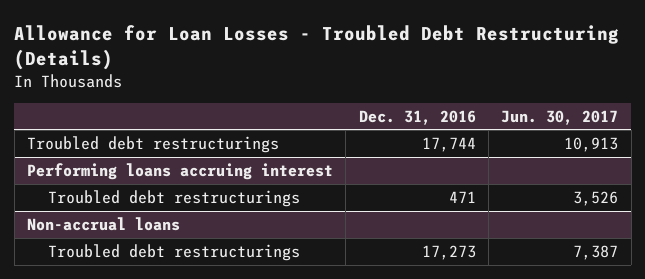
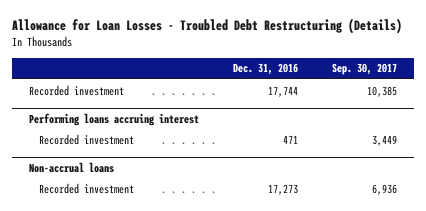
- | Dec. 31, 2016 | Jun. 30, 2017
+ | Dec. 31, 2016 | Sep. 30, 2017
- Troubled debt restructurings | 17,744 | 10,913
+ Recorded investment | 17,744 | 10,385
@ Performing loans accruing interest
- Troubled debt restructurings | 471 | 3,526
+ Recorded investment | 471 | 3,449
@ Non-accrual loans
- Troubled debt restructurings | 17,273 | 7,387
+ Recorded investment | 17,273 | 6,936

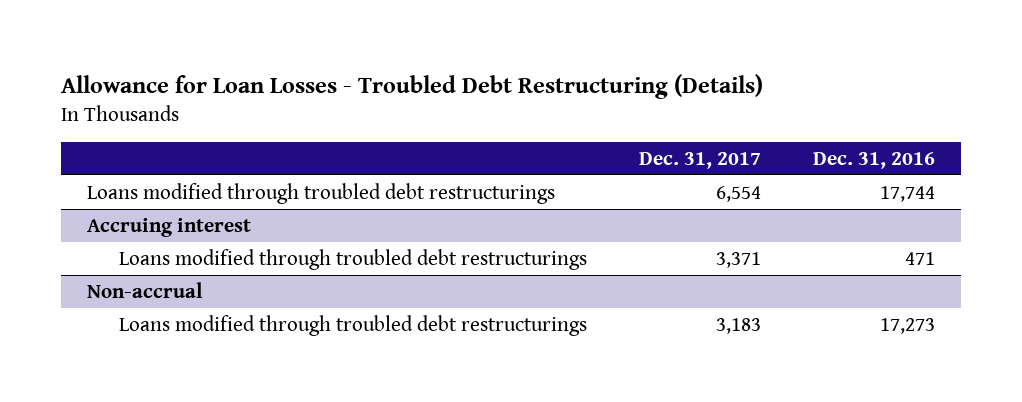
- | Dec. 31, 2016 | Sep. 30, 2017
+ | Dec. 31, 2017 | Dec. 31, 2016
- Recorded investment | 17,744 | 10,385
- Performing loans accruing interest
- Recorded investment | 471 | 3,449
- Non-accrual loans
- Recorded investment | 17,273 | 6,936
+ Loans modified through troubled debt restructurings | 6,554 | 17,744
+ Accruing interest
+ Loans modified through troubled debt restructurings | 3,371 | 471
+ Non-accrual
+ Loans modified through troubled debt restructurings | 3,183 | 17,273

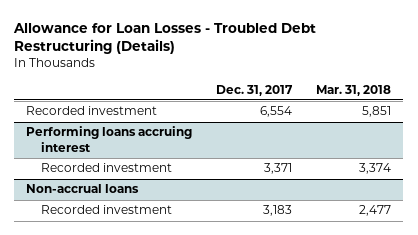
- | Dec. 31, 2017 | Dec. 31, 2016
+ | Dec. 31, 2017 | Mar. 31, 2018
- Loans modified through troubled debt restructurings | 6,554 | 17,744
- Accruing interest
- Loans modified through troubled debt restructurings | 3,371 | 471
- Non-accrual
- Loans modified through troubled debt restructurings | 3,183 | 17,273
+ Recorded investment | 6,554 | 5,851
+ Performing loans accruing interest
+ Recorded investment | 3,371 | 3,374
+ Non-accrual loans
+ Recorded investment | 3,183 | 2,477

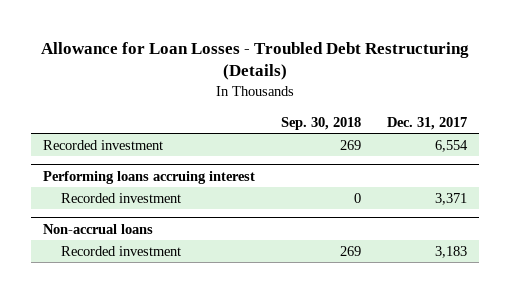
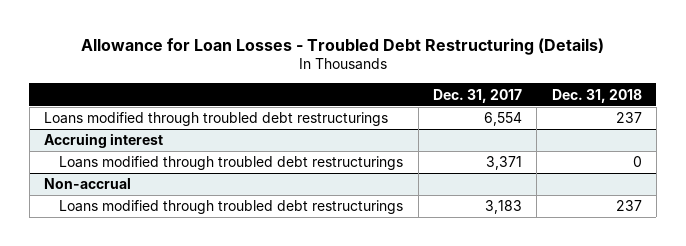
- | Sep. 30, 2018 | Dec. 31, 2017
+ | Dec. 31, 2017 | Dec. 31, 2018
- Recorded investment | 269 | 6,554
- Performing loans accruing interest
- Recorded investment | 0 | 3,371
- Non-accrual loans
- Recorded investment | 269 | 3,183
+ Loans modified through troubled debt restructurings | 6,554 | 237
+ Accruing interest
+ Loans modified through troubled debt restructurings | 3,371 | 0
+ Non-accrual
+ Loans modified through troubled debt restructurings | 3,183 | 237

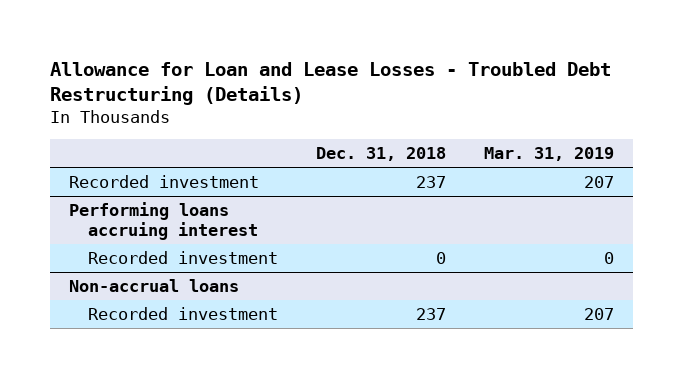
- Allowance for Loan Losses - Troubled Debt Restructuring (Details)
+ Allowance for Loan and Lease Losses - Troubled Debt Restructuring (Details)
- | Dec. 31, 2017 | Dec. 31, 2018
+ | Dec. 31, 2018 | Mar. 31, 2019
- Loans modified through troubled debt restructurings | 6,554 | 237
- Accruing interest
- Loans modified through troubled debt restructurings | 3,371 | 0
- Non-accrual
- Loans modified through troubled debt restructurings | 3,183 | 237
+ Recorded investment | 237 | 207
+ Performing loans accruing interest
+ Recorded investment | 0 | 0
+ Non-accrual loans
+ Recorded investment | 237 | 207

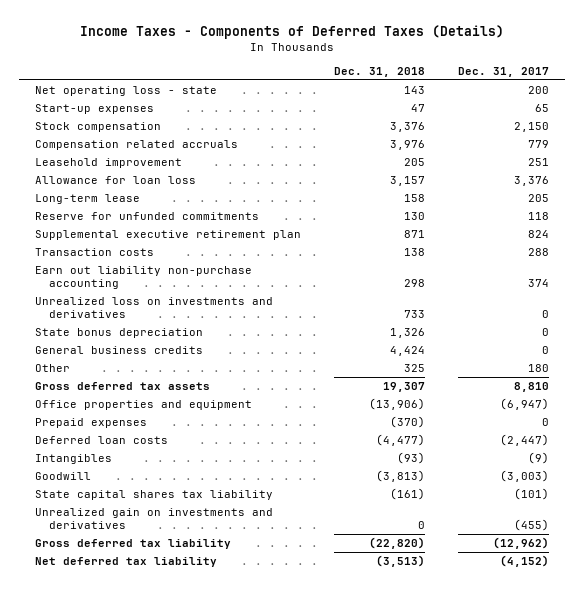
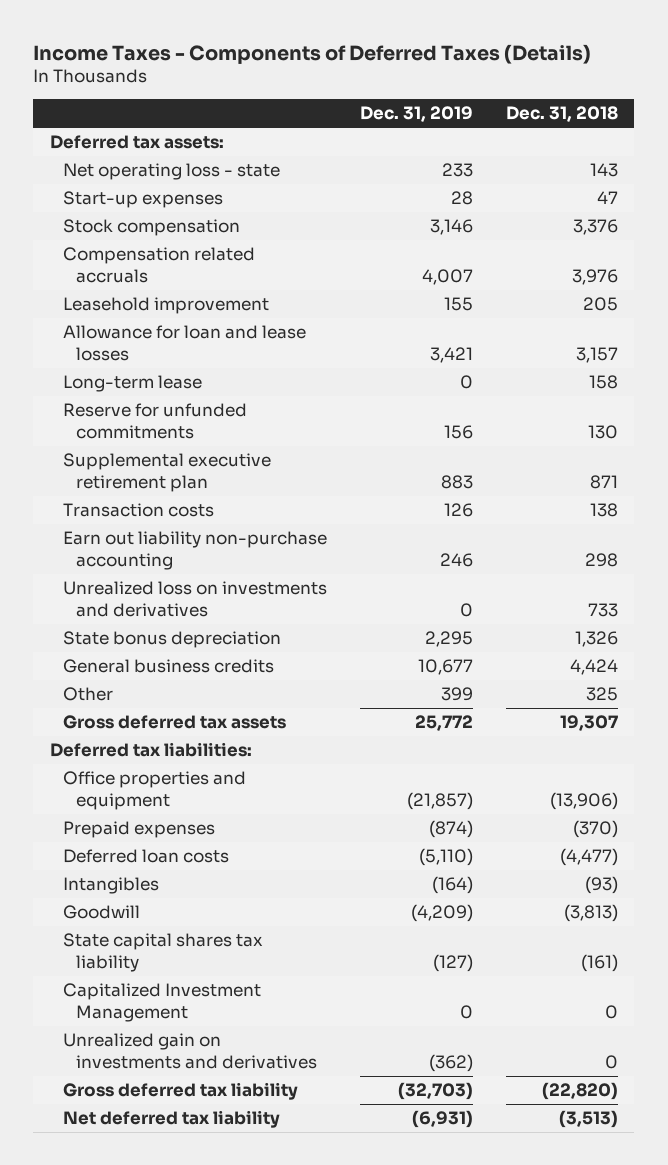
- | Dec. 31, 2018 | Dec. 31, 2017
+ | Dec. 31, 2019 | Dec. 31, 2018
+ Deferred tax assets:
- Allowance for loan loss | 3,157 | 3,376
+ Allowance for loan and lease losses | 3,421 | 3,157
+ Deferred tax liabilities:
+ Capitalized Investment Management | 0 | 0

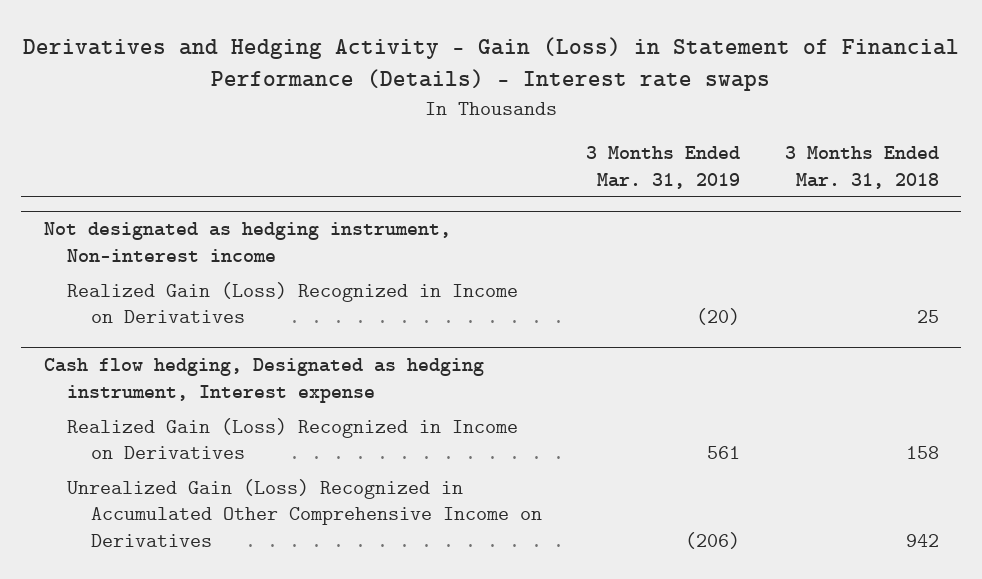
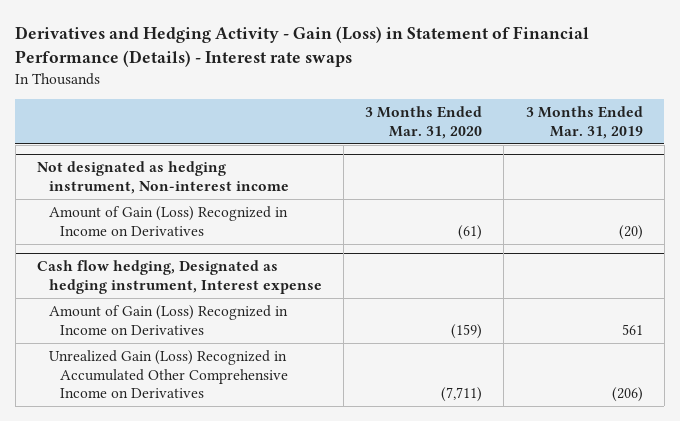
- | 3 Months Ended Mar. 31, 2019 | 3 Months Ended Mar. 31, 2018
+ | 3 Months Ended Mar. 31, 2020 | 3 Months Ended Mar. 31, 2019
@ Not designated as hedging instrument, Non-interest income
- Realized Gain (Loss) Recognized in Income on Derivatives | (20) | 25
+ Amount of Gain (Loss) Recognized in Income on Derivatives | (61) | (20)
@ Cash flow hedging, Designated as hedging instrument, Interest expense
- Realized Gain (Loss) Recognized in Income on Derivatives | 561 | 158
+ Amount of Gain (Loss) Recognized in Income on Derivatives | (159) | 561

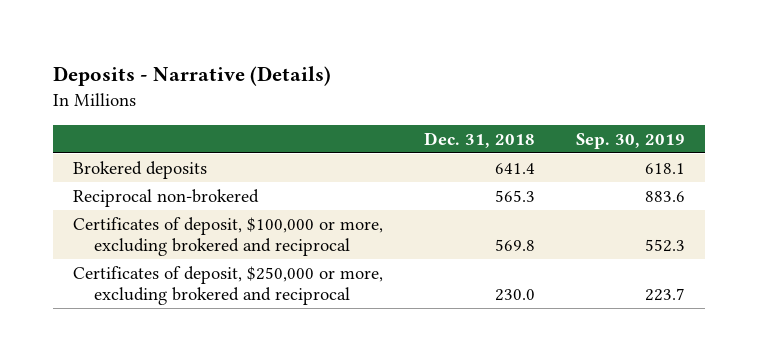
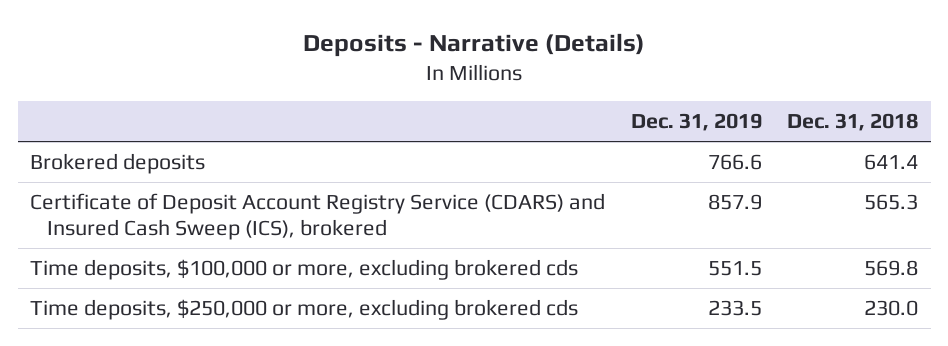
- | Dec. 31, 2018 | Sep. 30, 2019
+ | Dec. 31, 2019 | Dec. 31, 2018
- Reciprocal non-brokered | 565.3 | 883.6
- Certificates of deposit, $100,000 or more, excluding brokered and reciprocal | 569.8 | 552.3
- Certificates of deposit, $250,000 or more, excluding brokered and reciprocal | 230.0 | 223.7
+ Certificate of Deposit Account Registry Service (CDARS) and Insured Cash Sweep (ICS), brokered | 857.9 | 565.3
+ Time deposits, $100,000 or more, excluding brokered cds | 551.5 | 569.8
+ Time deposits, $250,000 or more, excluding brokered cds | 233.5 | 230.0

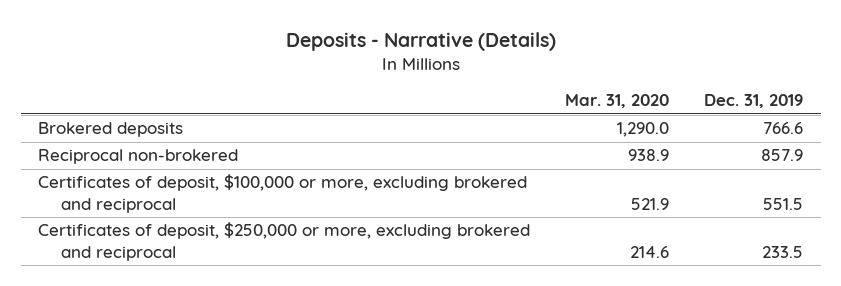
- | Dec. 31, 2019 | Dec. 31, 2018
+ | Mar. 31, 2020 | Dec. 31, 2019
- Certificate of Deposit Account Registry Service (CDARS) and Insured Cash Sweep (ICS), brokered | 857.9 | 565.3
- Time deposits, $100,000 or more, excluding brokered cds | 551.5 | 569.8
- Time deposits, $250,000 or more, excluding brokered cds | 233.5 | 230.0
+ Reciprocal non-brokered | 938.9 | 857.9
+ Certificates of deposit, $100,000 or more, excluding brokered and reciprocal | 521.9 | 551.5
+ Certificates of deposit, $250,000 or more, excluding brokered and reciprocal | 214.6 | 233.5

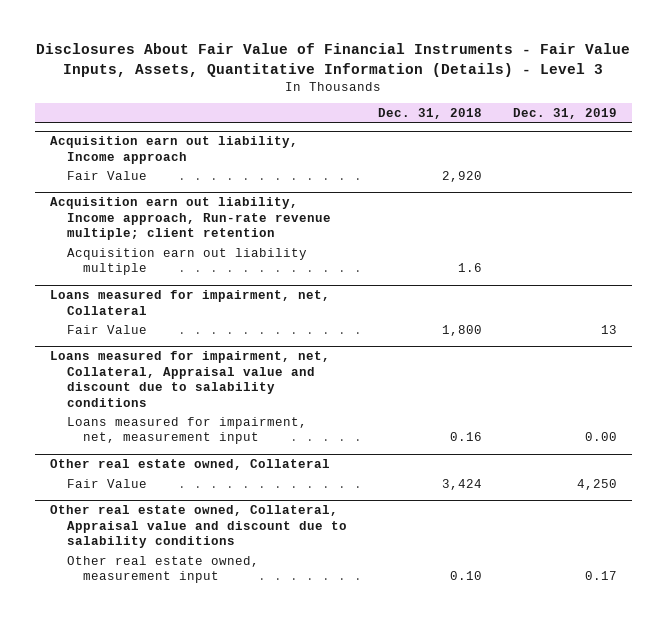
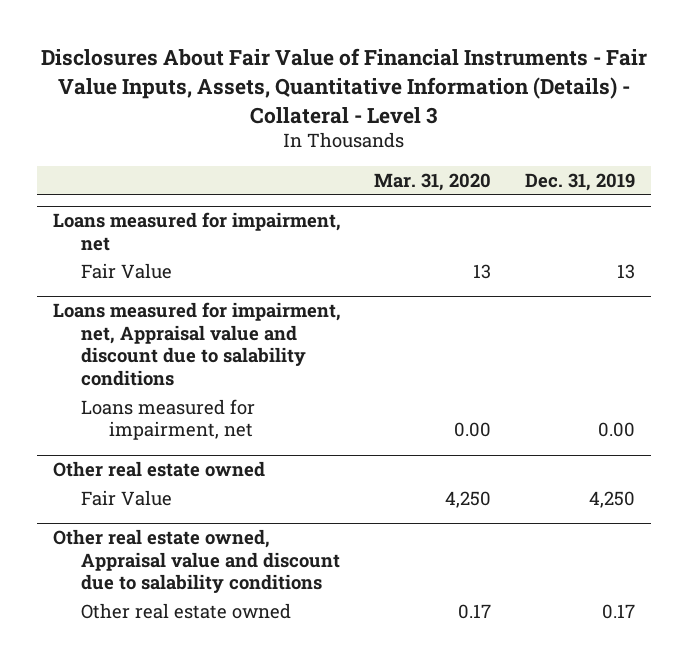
- Disclosures About Fair Value of Financial Instruments - Fair Value Inputs, Assets, Quantitative Information (Details) - Level 3
+ Disclosures About Fair Value of Financial Instruments - Fair Value Inputs, Assets, Quantitative Information (Details) - Collateral - Level 3
- | Dec. 31, 2018 | Dec. 31, 2019
+ | Mar. 31, 2020 | Dec. 31, 2019
- Acquisition earn out liability, Income approach
- Fair Value | 2,920 |
- Acquisition earn out liability, Income approach, Run-rate revenue multiple; client retention
- Acquisition earn out liability multiple | 1.6 |
- Loans measured for impairment, net, Collateral
+ Loans measured for impairment, net
- Loans measured for impairment, net, Collateral, Appraisal value and discount due to salability conditions
- Loans measured for impairment, net, measurement input | 0.16 | 0.00
- Other real estate owned, Collateral
+ Loans measured for impairment, net, Appraisal value and discount due to salability conditions
+ Loans measured for impairment, net | 0.00 | 0.00
+ Other real estate owned
- Other real estate owned, Collateral, Appraisal value and discount due to salability conditions
- Other real estate owned, measurement input | 0.10 | 0.17
+ Other real estate owned, Appraisal value and discount due to salability conditions
+ Other real estate owned | 0.17 | 0.17

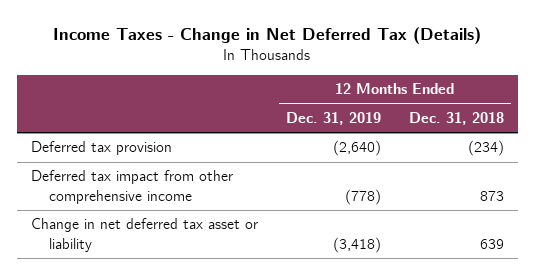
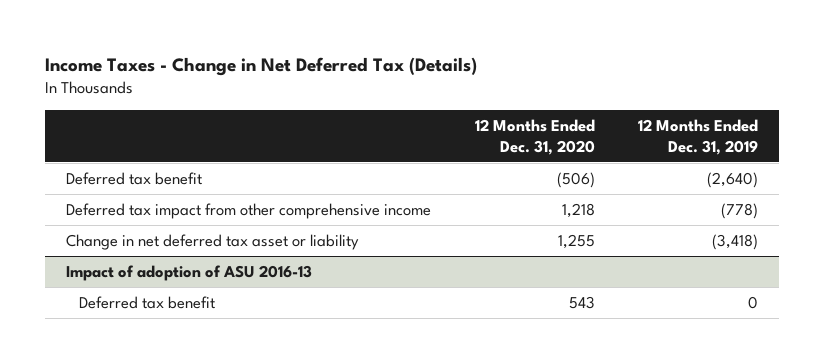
- | 12 Months Ended Dec. 31, 2019 | 12 Months Ended Dec. 31, 2018
+ | 12 Months Ended Dec. 31, 2020 | 12 Months Ended Dec. 31, 2019
- Deferred tax provision | (2,640) | (234)
+ Deferred tax benefit | (506) | (2,640)
+ Impact of adoption of ASU 2016-13
+ Deferred tax benefit | 543 | 0

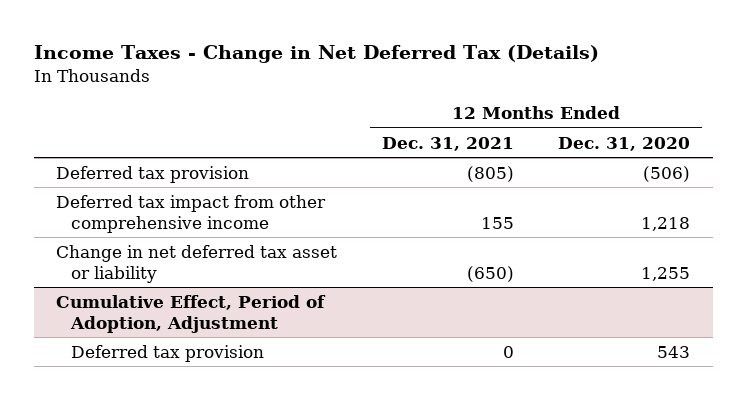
- | 12 Months Ended Dec. 31, 2020 | 12 Months Ended Dec. 31, 2019
+ | 12 Months Ended Dec. 31, 2021 | 12 Months Ended Dec. 31, 2020
- Deferred tax benefit | (506) | (2,640)
+ Deferred tax provision | (805) | (506)
- Impact of adoption of ASU 2016-13
- Deferred tax benefit | 543 | 0
+ Cumulative Effect, Period of Adoption, Adjustment
+ Deferred tax provision | 0 | 543

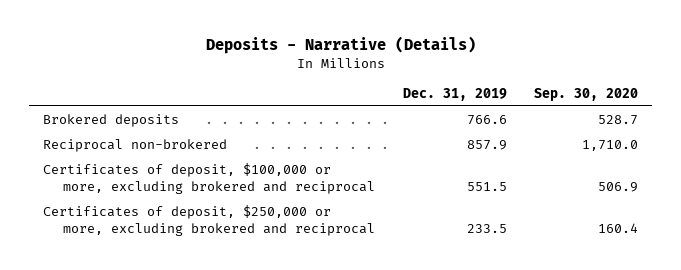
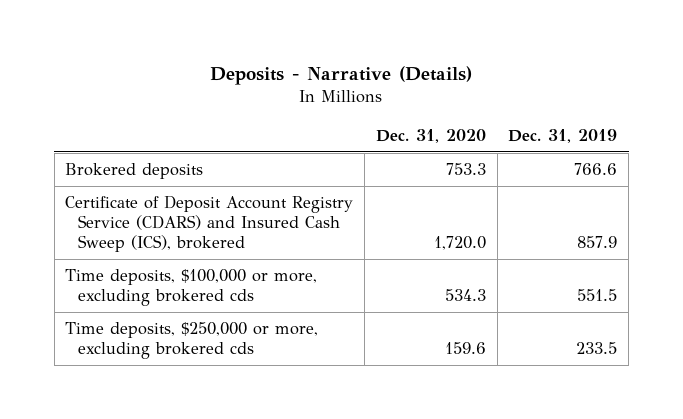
- | Dec. 31, 2019 | Sep. 30, 2020
+ | Dec. 31, 2020 | Dec. 31, 2019
- Reciprocal non-brokered | 857.9 | 1,710.0
- Certificates of deposit, $100,000 or more, excluding brokered and reciprocal | 551.5 | 506.9
- Certificates of deposit, $250,000 or more, excluding brokered and reciprocal | 233.5 | 160.4
+ Certificate of Deposit Account Registry Service (CDARS) and Insured Cash Sweep (ICS), brokered | 1,720.0 | 857.9
+ Time deposits, $100,000 or more, excluding brokered cds | 534.3 | 551.5
+ Time deposits, $250,000 or more, excluding brokered cds | 159.6 | 233.5

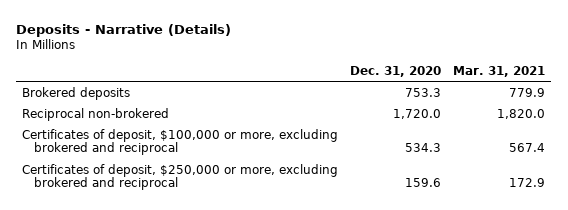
- | Dec. 31, 2020 | Dec. 31, 2019
+ | Dec. 31, 2020 | Mar. 31, 2021
- Certificate of Deposit Account Registry Service (CDARS) and Insured Cash Sweep (ICS), brokered | 1,720.0 | 857.9
- Time deposits, $100,000 or more, excluding brokered cds | 534.3 | 551.5
- Time deposits, $250,000 or more, excluding brokered cds | 159.6 | 233.5
+ Reciprocal non-brokered | 1,720.0 | 1,820.0
+ Certificates of deposit, $100,000 or more, excluding brokered and reciprocal | 534.3 | 567.4
+ Certificates of deposit, $250,000 or more, excluding brokered and reciprocal | 159.6 | 172.9

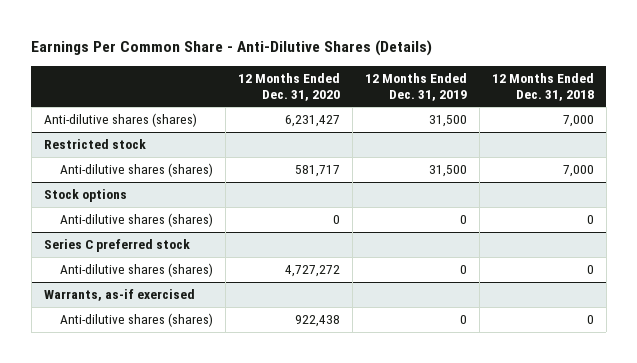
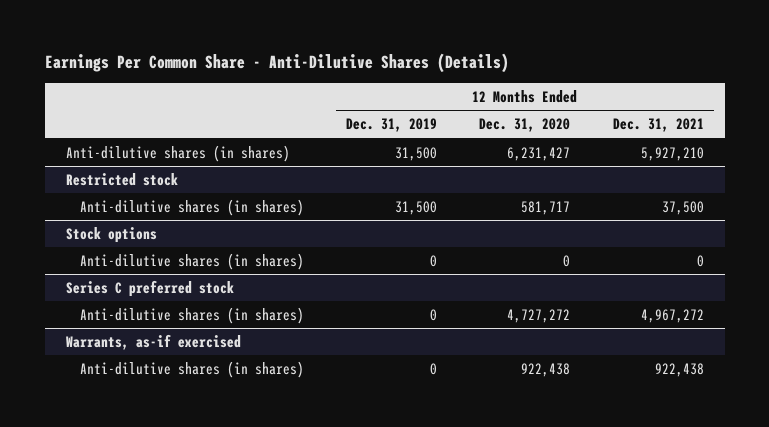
- | 12 Months Ended Dec. 31, 2020 | 12 Months Ended Dec. 31, 2019 | 12 Months Ended Dec. 31, 2018
+ | 12 Months Ended Dec. 31, 2019 | 12 Months Ended Dec. 31, 2020 | 12 Months Ended Dec. 31, 2021
- Anti-dilutive shares (shares) | 6,231,427 | 31,500 | 7,000
+ Anti-dilutive shares (in shares) | 31,500 | 6,231,427 | 5,927,210
@ Restricted stock
- Anti-dilutive shares (shares) | 581,717 | 31,500 | 7,000
+ Anti-dilutive shares (in shares) | 31,500 | 581,717 | 37,500
@ Stock options
- Anti-dilutive shares (shares) | 0 | 0 | 0
+ Anti-dilutive shares (in shares) | 0 | 0 | 0
@ Series C preferred stock
- Anti-dilutive shares (shares) | 4,727,272 | 0 | 0
+ Anti-dilutive shares (in shares) | 0 | 4,727,272 | 4,967,272
@ Warrants, as-if exercised
- Anti-dilutive shares (shares) | 922,438 | 0 | 0
+ Anti-dilutive shares (in shares) | 0 | 922,438 | 922,438

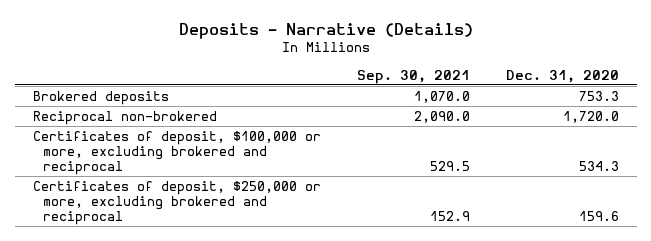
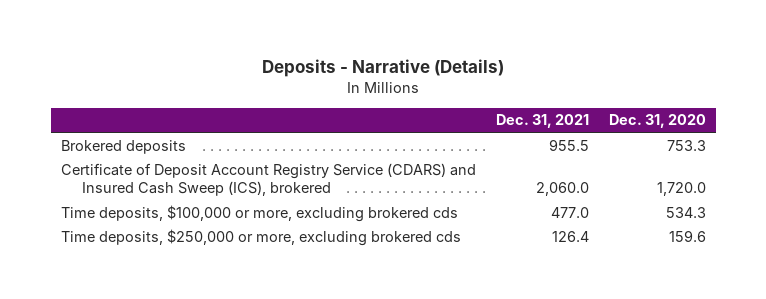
- | Sep. 30, 2021 | Dec. 31, 2020
+ | Dec. 31, 2021 | Dec. 31, 2020
- Reciprocal non-brokered | 2,090.0 | 1,720.0
- Certificates of deposit, $100,000 or more, excluding brokered and reciprocal | 529.5 | 534.3
- Certificates of deposit, $250,000 or more, excluding brokered and reciprocal | 152.9 | 159.6
+ Certificate of Deposit Account Registry Service (CDARS) and Insured Cash Sweep (ICS), brokered | 2,060.0 | 1,720.0
+ Time deposits, $100,000 or more, excluding brokered cds | 477.0 | 534.3
+ Time deposits, $250,000 or more, excluding brokered cds | 126.4 | 159.6

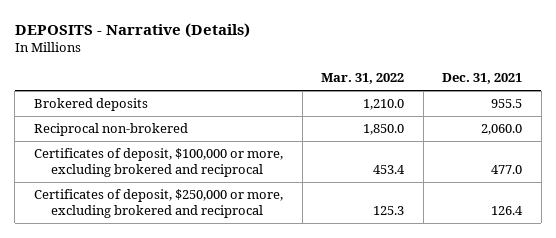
- Deposits - Narrative (Details)
+ DEPOSITS - Narrative (Details)
- | Dec. 31, 2021 | Dec. 31, 2020
+ | Mar. 31, 2022 | Dec. 31, 2021
- Certificate of Deposit Account Registry Service (CDARS) and Insured Cash Sweep (ICS), brokered | 2,060.0 | 1,720.0
- Time deposits, $100,000 or more, excluding brokered cds | 477.0 | 534.3
- Time deposits, $250,000 or more, excluding brokered cds | 126.4 | 159.6
+ Reciprocal non-brokered | 1,850.0 | 2,060.0
+ Certificates of deposit, $100,000 or more, excluding brokered and reciprocal | 453.4 | 477.0
+ Certificates of deposit, $250,000 or more, excluding brokered and reciprocal | 125.3 | 126.4

